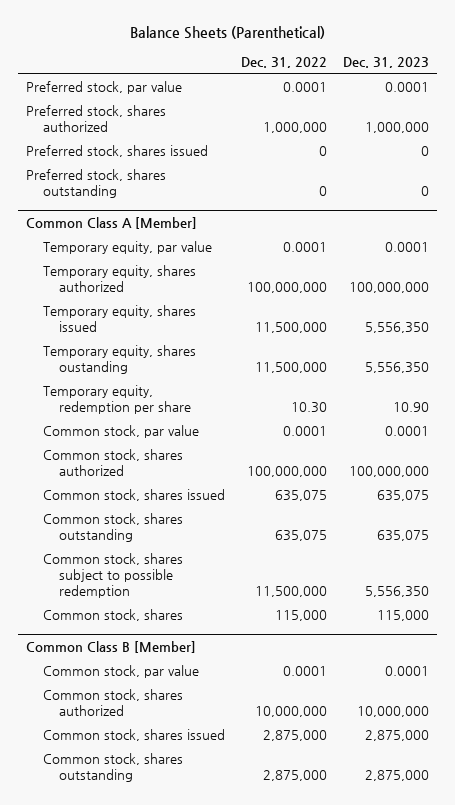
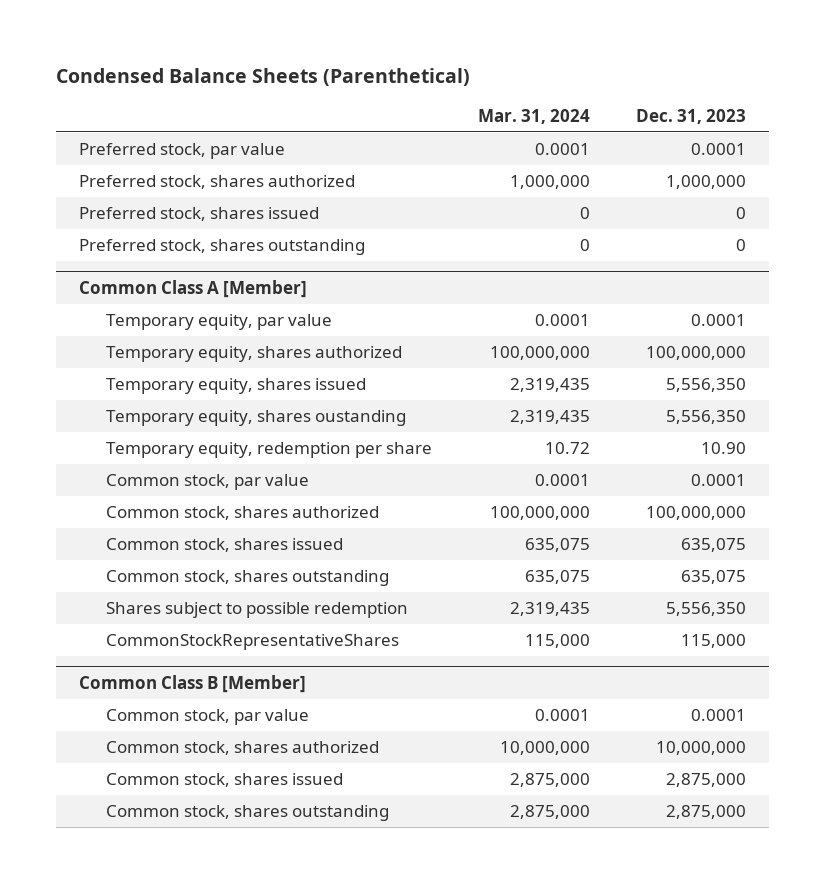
- Balance Sheets (Parenthetical)
+ Condensed Balance Sheets (Parenthetical)
- | Dec. 31, 2022 | Dec. 31, 2023
+ | Mar. 31, 2024 | Dec. 31, 2023
@ Common Class A [Member]
- Common stock, shares subject to possible redemption | 11,500,000 | 5,556,350
- Common stock, shares | 115,000 | 115,000
+ Shares subject to possible redemption | 2,319,435 | 5,556,350
+ CommonStockRepresentativeShares | 115,000 | 115,000

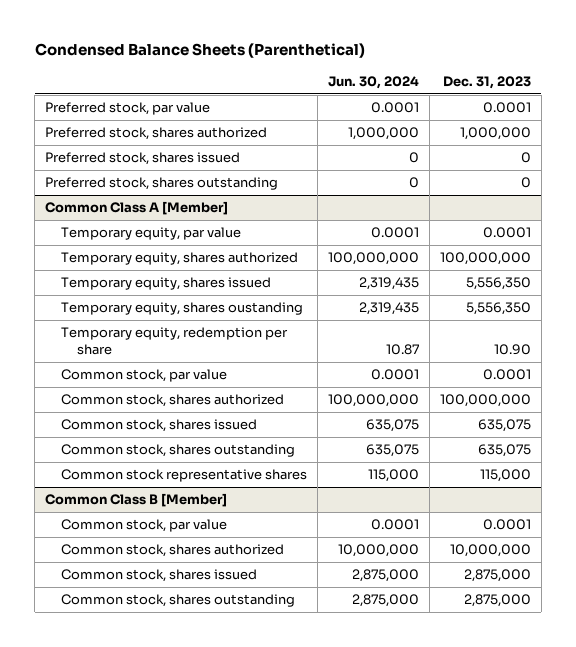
- | Mar. 31, 2024 | Dec. 31, 2023
+ | Jun. 30, 2024 | Dec. 31, 2023
@ Common Class A [Member]
- Shares subject to possible redemption | 2,319,435 | 5,556,350
- CommonStockRepresentativeShares | 115,000 | 115,000
+ Common stock representative shares | 115,000 | 115,000

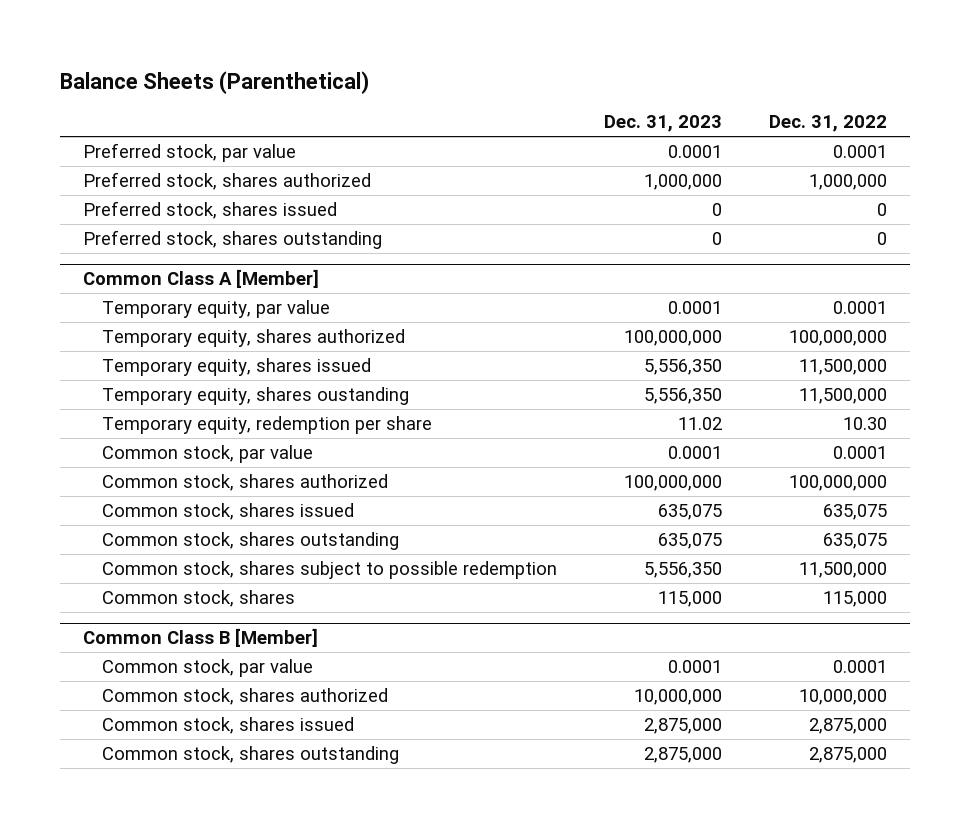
- Condensed Balance Sheets (Parenthetical)
+ Balance Sheets (Parenthetical)
- | Jun. 30, 2024 | Dec. 31, 2023
+ | Dec. 31, 2023 | Dec. 31, 2022
@ Common Class A [Member]
- Temporary equity, redemption per share | 10.87 | 10.90
+ Temporary equity, redemption per share | 11.02 | 10.30
- Common stock representative shares | 115,000 | 115,000
+ Common stock, shares subject to possible redemption | 5,556,350 | 11,500,000
+ Common stock, shares | 115,000 | 115,000

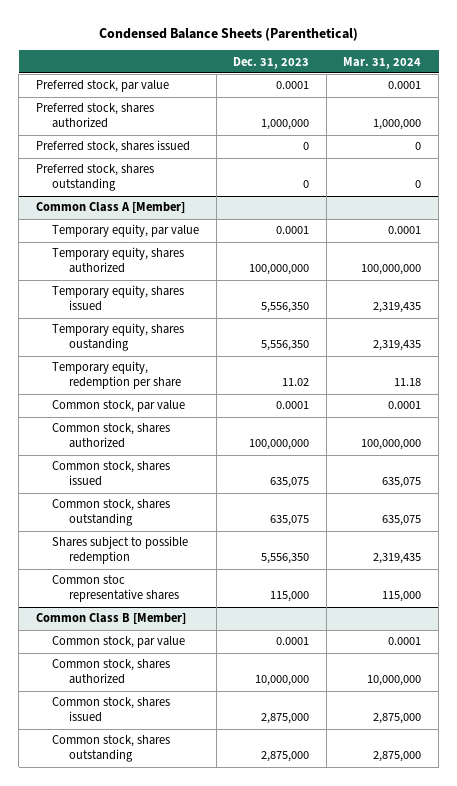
- Balance Sheets (Parenthetical)
+ Condensed Balance Sheets (Parenthetical)
- | Dec. 31, 2023 | Dec. 31, 2022
+ | Dec. 31, 2023 | Mar. 31, 2024
@ Common Class A [Member]
- Common stock, shares subject to possible redemption | 5,556,350 | 11,500,000
- Common stock, shares | 115,000 | 115,000
+ Shares subject to possible redemption | 5,556,350 | 2,319,435
+ Common stoc representative shares | 115,000 | 115,000

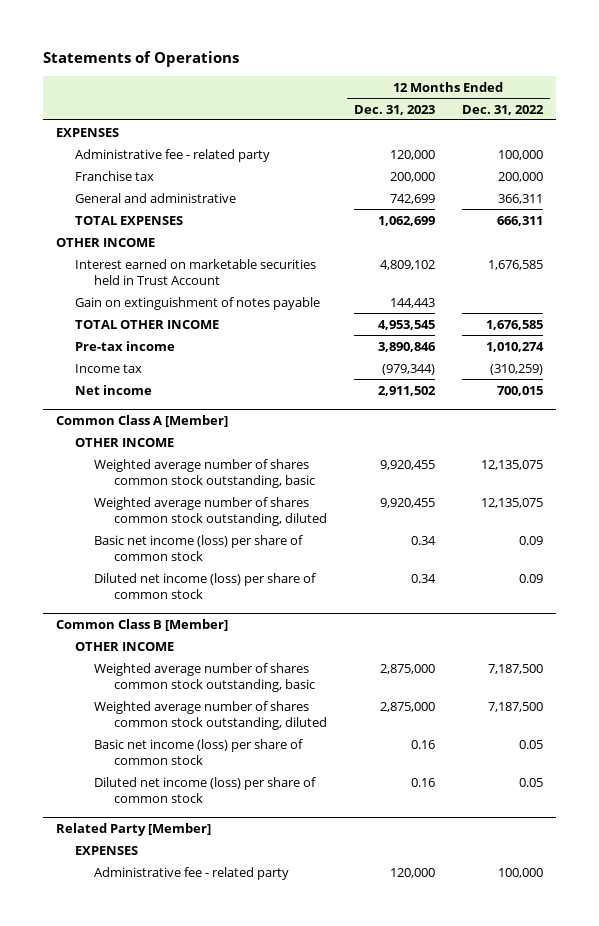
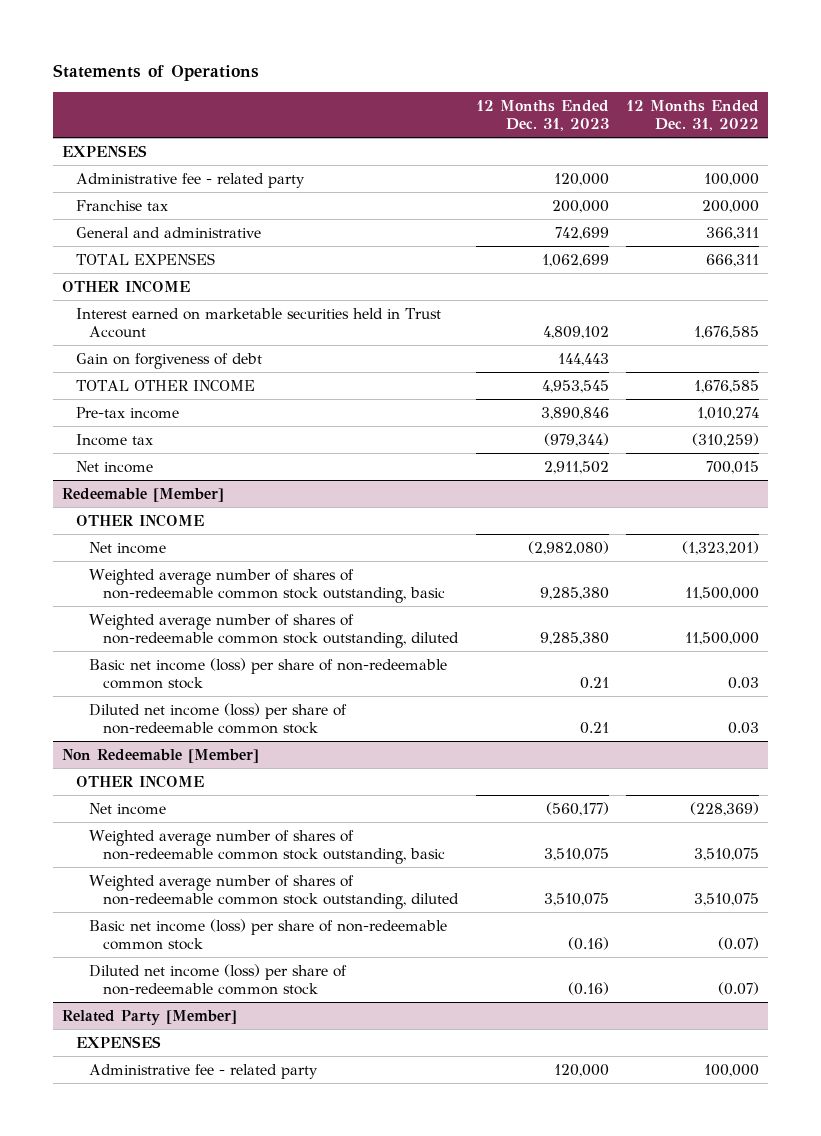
- Gain on extinguishment of notes payable | 144,443 |
+ Gain on forgiveness of debt | 144,443 |
- Common Class A [Member]
+ Redeemable [Member]
- Weighted average number of shares common stock outstanding, basic | 9,920,455 | 12,135,075
- Weighted average number of shares common stock outstanding, diluted | 9,920,455 | 12,135,075
- Basic net income (loss) per share of common stock | 0.34 | 0.09
- Diluted net income (loss) per share of common stock | 0.34 | 0.09
- Common Class B [Member]
+ Net income | (2,982,080) | (1,323,201)
+ Weighted average number of shares of non-redeemable common stock outstanding, basic | 9,285,380 | 11,500,000
+ Weighted average number of shares of non-redeemable common stock outstanding, diluted | 9,285,380 | 11,500,000
+ Basic net income (loss) per share of non-redeemable common stock | 0.21 | 0.03
+ Diluted net income (loss) per share of non-redeemable common stock | 0.21 | 0.03
+ Non Redeemable [Member]
- Weighted average number of shares common stock outstanding, basic | 2,875,000 | 7,187,500
- Weighted average number of shares common stock outstanding, diluted | 2,875,000 | 7,187,500
- Basic net income (loss) per share of common stock | 0.16 | 0.05
- Diluted net income (loss) per share of common stock | 0.16 | 0.05
+ Net income | (560,177) | (228,369)
+ Weighted average number of shares of non-redeemable common stock outstanding, basic | 3,510,075 | 3,510,075
+ Weighted average number of shares of non-redeemable common stock outstanding, diluted | 3,510,075 | 3,510,075
+ Basic net income (loss) per share of non-redeemable common stock | (0.16) | (0.07)
+ Diluted net income (loss) per share of non-redeemable common stock | (0.16) | (0.07)

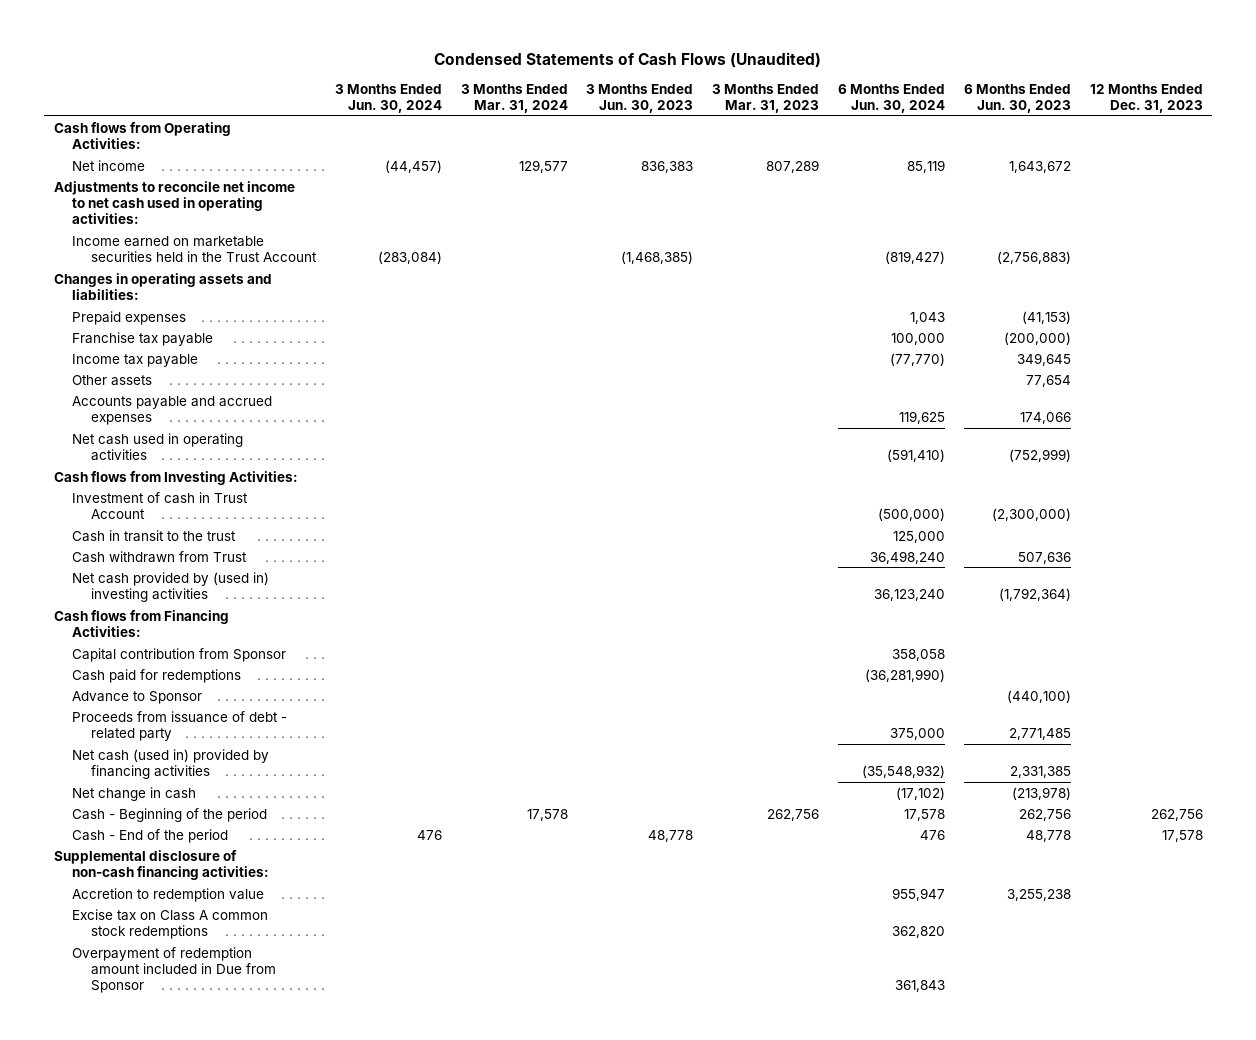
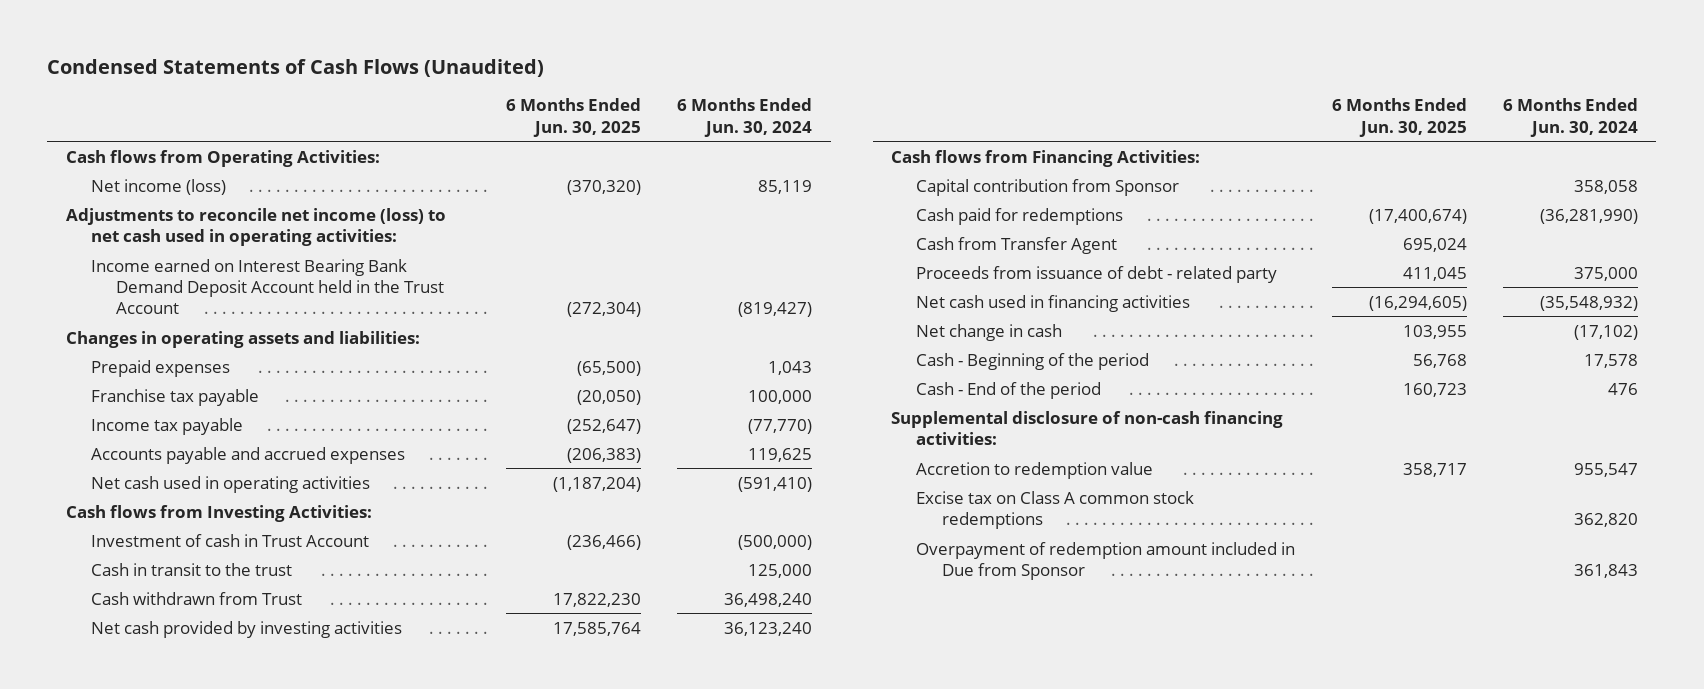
- | 3 Months Ended Jun. 30, 2024 | 3 Months Ended Mar. 31, 2024 | 3 Months Ended Jun. 30, 2023 | 3 Months Ended Mar. 31, 2023 | 6 Months Ended Jun. 30, 2024 | 6 Months Ended Jun. 30, 2023 | 12 Months Ended Dec. 31, 2023
+ | 6 Months Ended Jun. 30, 2025 | 6 Months Ended Jun. 30, 2024
- Net income | (44,457) | 129,577 | 836,383 | 807,289 | 85,119 | 1,643,672 |
- Adjustments to reconcile net income to net cash used in operating activities:
- Income earned on marketable securities held in the Trust Account | (283,084) | | (1,468,385) | | (819,427) | (2,756,883) |
+ Net income (loss) | (370,320) | 85,119
+ Adjustments to reconcile net income (loss) to net cash used in operating activities:
+ Income earned on Interest Bearing Bank Demand Deposit Account held in the Trust Account | (272,304) | (819,427)
- Other assets | | | | | | 77,654 |
- Net cash provided by (used in) investing activities | | | | | 36,123,240 | (1,792,364) |
+ Net cash provided by investing activities | 17,585,764 | 36,123,240
- Advance to Sponsor | | | | | | (440,100) |
+ Cash from Transfer Agent | 695,024 |
- Net cash (used in) provided by financing activities | | | | | (35,548,932) | 2,331,385 |
+ Net cash used in financing activities | (16,294,605) | (35,548,932)
- Accretion to redemption value | | | | | 955,947 | 3,255,238 |
+ Accretion to redemption value | 358,717 | 955,547

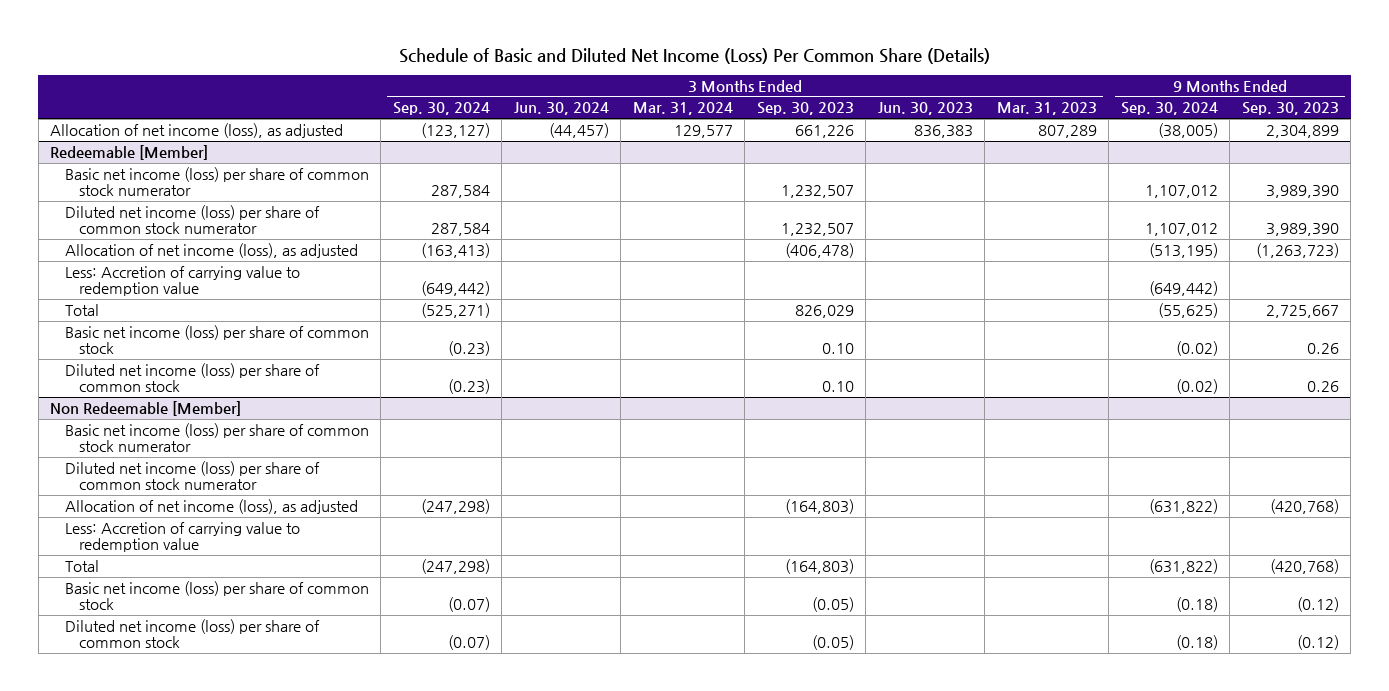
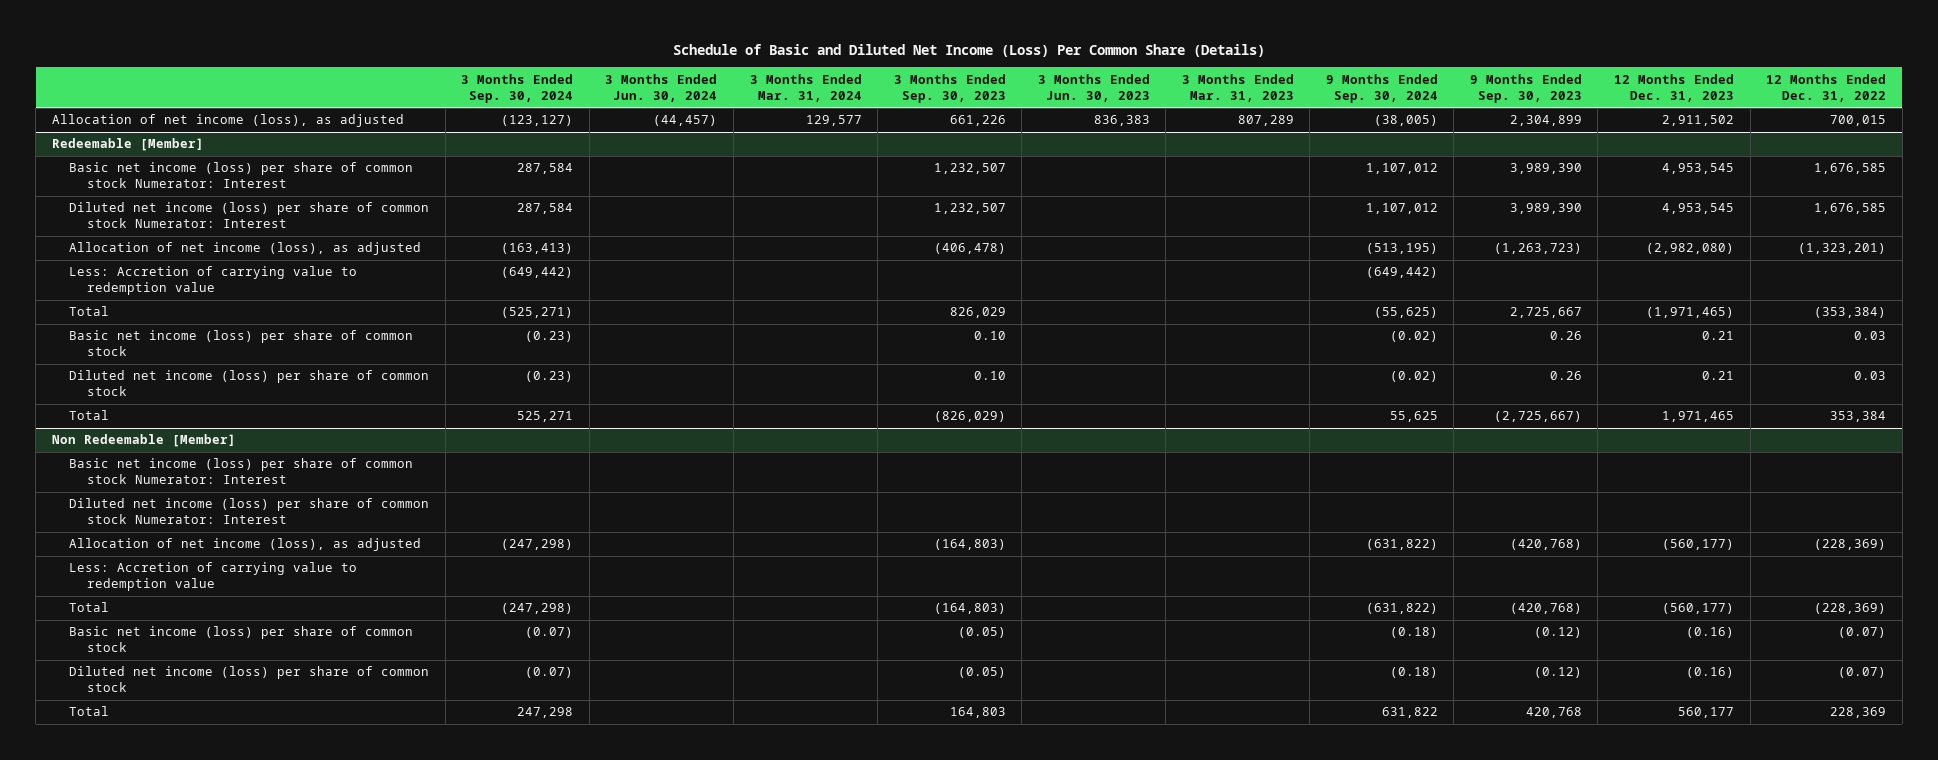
- | 3 Months Ended Sep. 30, 2024 | 3 Months Ended Jun. 30, 2024 | 3 Months Ended Mar. 31, 2024 | 3 Months Ended Sep. 30, 2023 | 3 Months Ended Jun. 30, 2023 | 3 Months Ended Mar. 31, 2023 | 9 Months Ended Sep. 30, 2024 | 9 Months Ended Sep. 30, 2023
+ | 3 Months Ended Sep. 30, 2024 | 3 Months Ended Jun. 30, 2024 | 3 Months Ended Mar. 31, 2024 | 3 Months Ended Sep. 30, 2023 | 3 Months Ended Jun. 30, 2023 | 3 Months Ended Mar. 31, 2023 | 9 Months Ended Sep. 30, 2024 | 9 Months Ended Sep. 30, 2023 | 12 Months Ended Dec. 31, 2023 | 12 Months Ended Dec. 31, 2022
@ Redeemable [Member]
- Basic net income (loss) per share of common stock numerator | 287,584 | | | 1,232,507 | | | 1,107,012 | 3,989,390
- Diluted net income (loss) per share of common stock numerator | 287,584 | | | 1,232,507 | | | 1,107,012 | 3,989,390
+ Basic net income (loss) per share of common stock Numerator: Interest | 287,584 | | | 1,232,507 | | | 1,107,012 | 3,989,390 | 4,953,545 | 1,676,585
+ Diluted net income (loss) per share of common stock Numerator: Interest | 287,584 | | | 1,232,507 | | | 1,107,012 | 3,989,390 | 4,953,545 | 1,676,585
+ Total | 525,271 | | | (826,029) | | | 55,625 | (2,725,667) | 1,971,465 | 353,384
@ Non Redeemable [Member]
- Basic net income (loss) per share of common stock numerator
- Diluted net income (loss) per share of common stock numerator
+ Basic net income (loss) per share of common stock Numerator: Interest
+ Diluted net income (loss) per share of common stock Numerator: Interest
+ Total | 247,298 | | | 164,803 | | | 631,822 | 420,768 | 560,177 | 228,369

